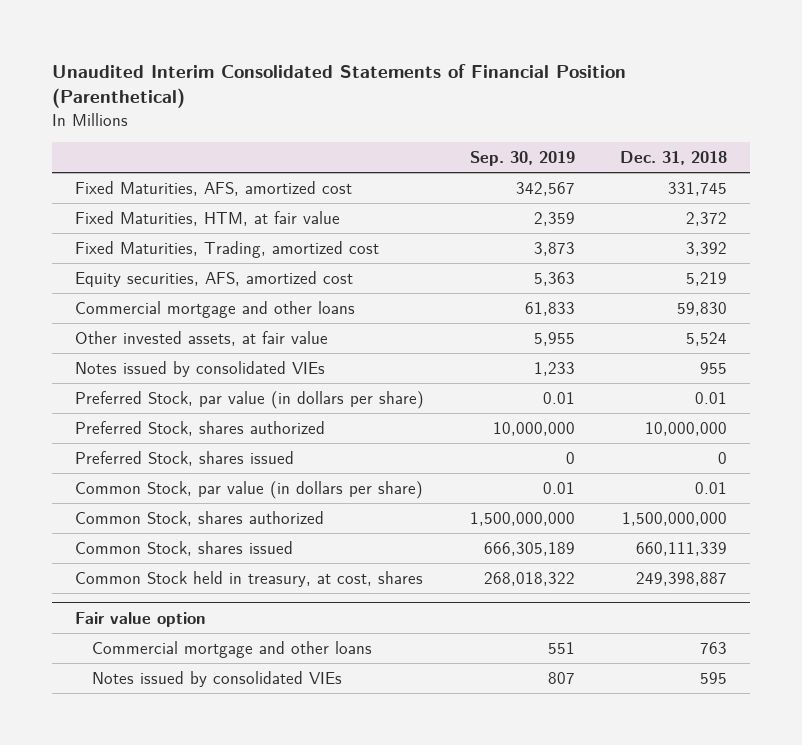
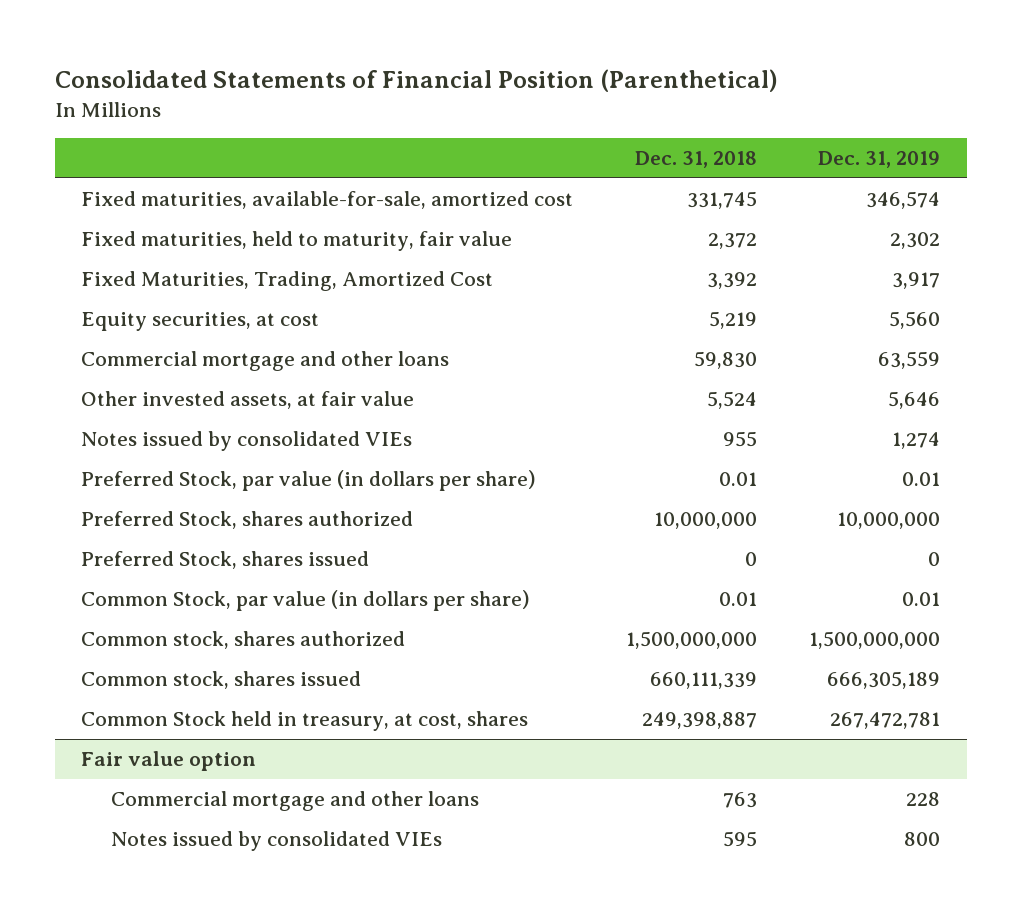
- Unaudited Interim Consolidated Statements of Financial Position (Parenthetical)
+ Consolidated Statements of Financial Position (Parenthetical)
- | Sep. 30, 2019 | Dec. 31, 2018
+ | Dec. 31, 2018 | Dec. 31, 2019
- Fixed Maturities, AFS, amortized cost | 342,567 | 331,745
- Fixed Maturities, HTM, at fair value | 2,359 | 2,372
- Fixed Maturities, Trading, amortized cost | 3,873 | 3,392
- Equity securities, AFS, amortized cost | 5,363 | 5,219
+ Fixed maturities, available-for-sale, amortized cost | 331,745 | 346,574
+ Fixed maturities, held to maturity, fair value | 2,372 | 2,302
+ Fixed Maturities, Trading, Amortized Cost | 3,392 | 3,917
+ Equity securities, at cost | 5,219 | 5,560
- Common Stock, shares authorized | 1,500,000,000 | 1,500,000,000
- Common Stock, shares issued | 666,305,189 | 660,111,339
+ Common stock, shares authorized | 1,500,000,000 | 1,500,000,000
+ Common stock, shares issued | 660,111,339 | 666,305,189

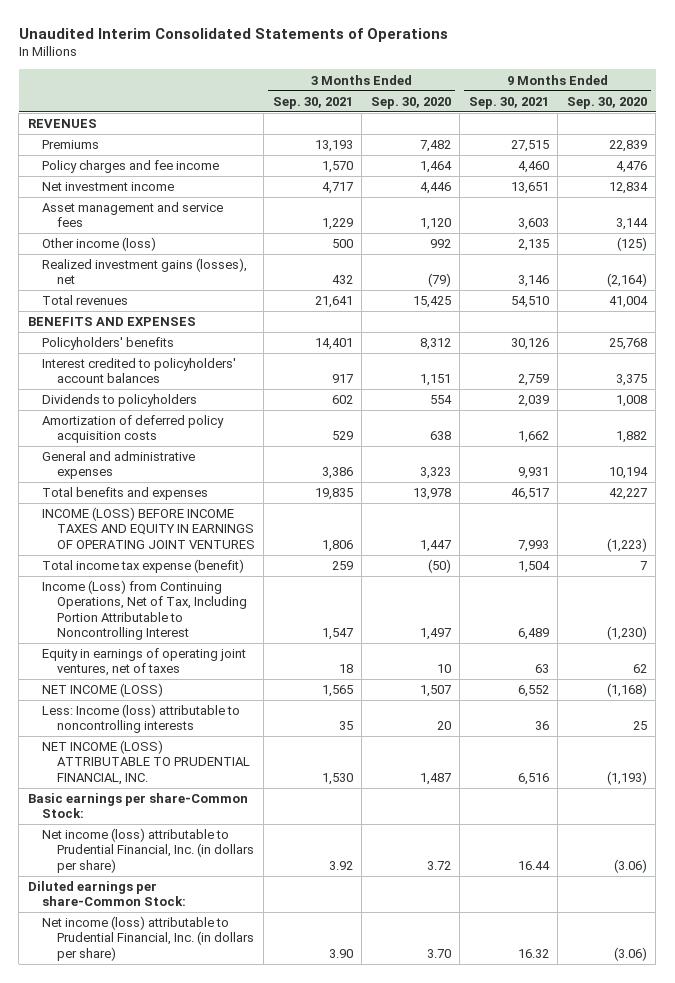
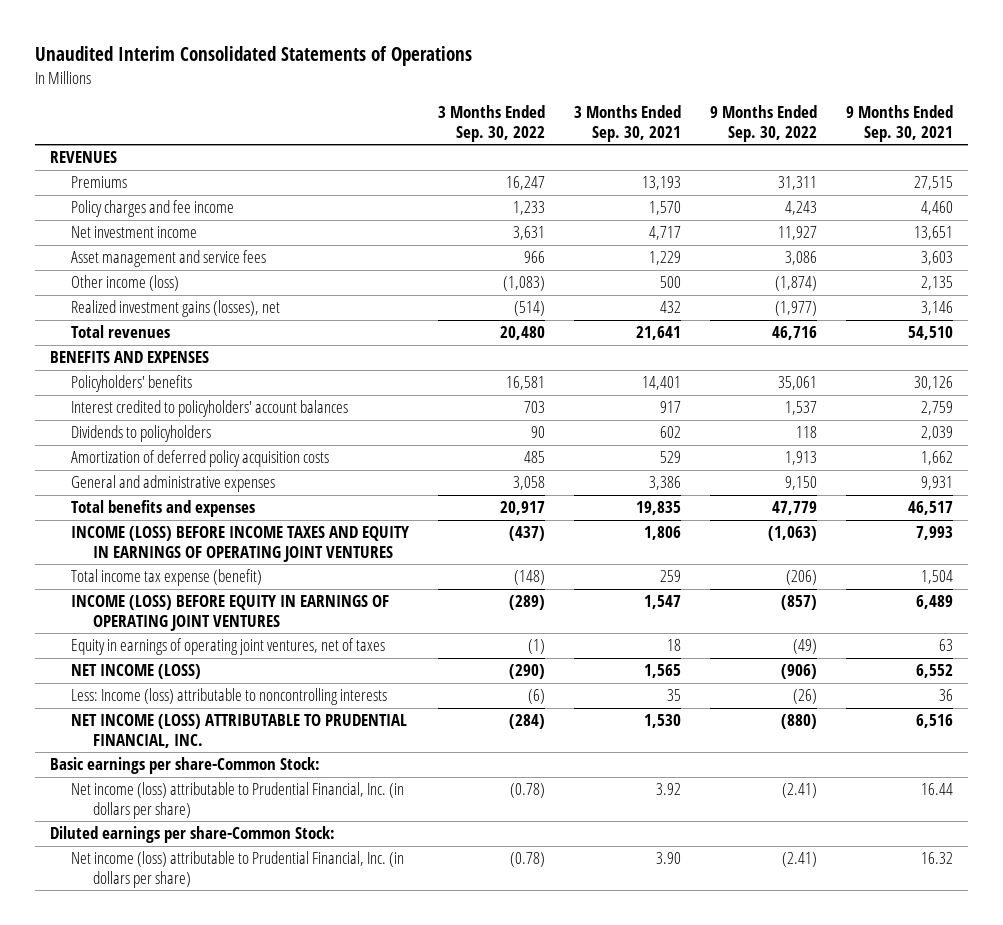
- | 3 Months Ended Sep. 30, 2021 | 3 Months Ended Sep. 30, 2020 | 9 Months Ended Sep. 30, 2021 | 9 Months Ended Sep. 30, 2020
+ | 3 Months Ended Sep. 30, 2022 | 3 Months Ended Sep. 30, 2021 | 9 Months Ended Sep. 30, 2022 | 9 Months Ended Sep. 30, 2021
- Income (Loss) from Continuing Operations, Net of Tax, Including Portion Attributable to Noncontrolling Interest | 1,547 | 1,497 | 6,489 | (1,230)
+ INCOME (LOSS) BEFORE EQUITY IN EARNINGS OF OPERATING JOINT VENTURES | (289) | 1,547 | (857) | 6,489

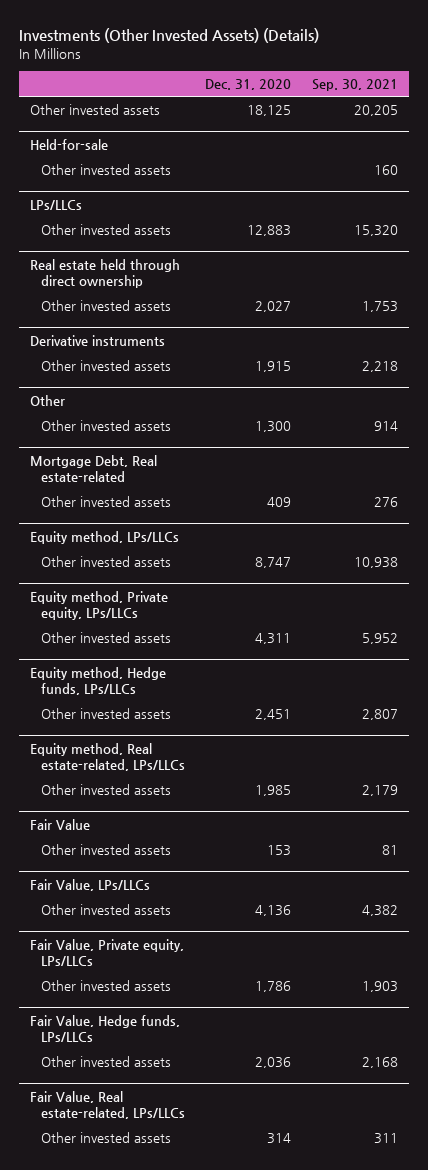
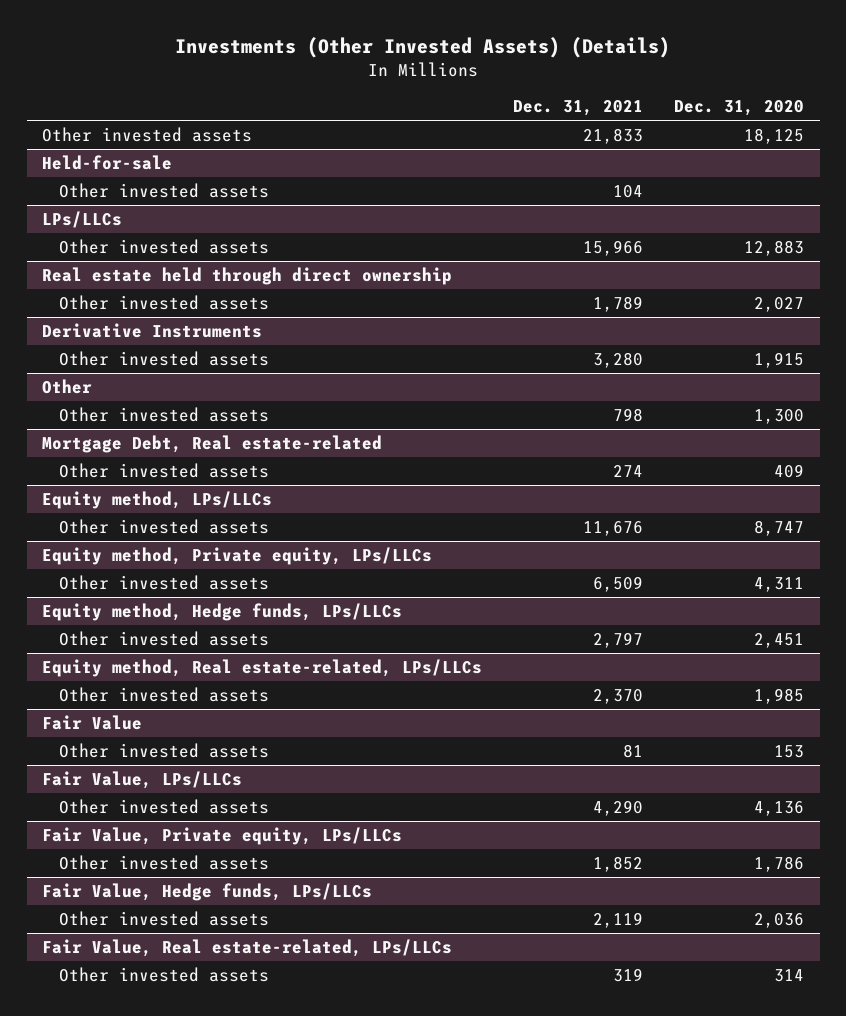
- | Dec. 31, 2020 | Sep. 30, 2021
+ | Dec. 31, 2021 | Dec. 31, 2020
- Derivative instruments
+ Derivative Instruments

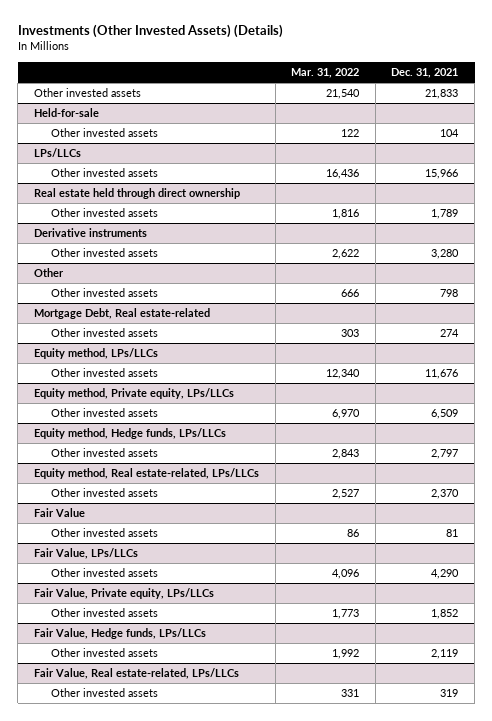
- | Dec. 31, 2021 | Dec. 31, 2020
+ | Mar. 31, 2022 | Dec. 31, 2021
- Derivative Instruments
+ Derivative instruments

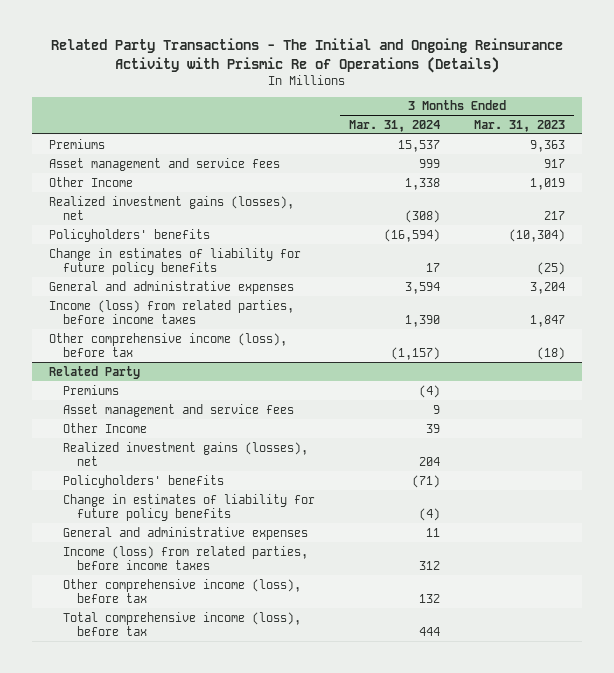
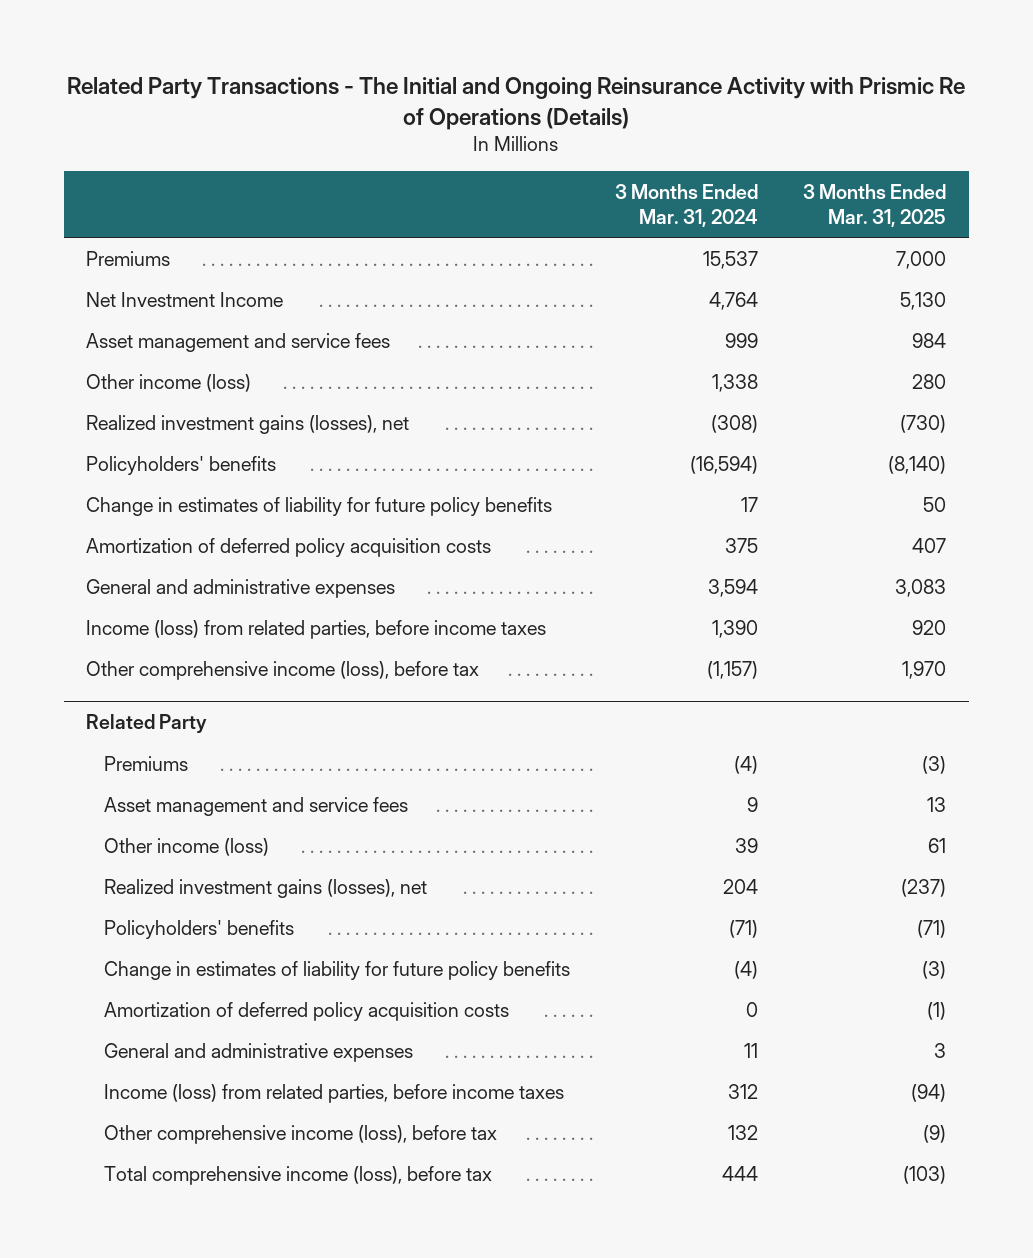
- | 3 Months Ended Mar. 31, 2024 | 3 Months Ended Mar. 31, 2023
+ | 3 Months Ended Mar. 31, 2024 | 3 Months Ended Mar. 31, 2025
+ Net Investment Income | 4,764 | 5,130
- Other Income | 1,338 | 1,019
+ Other income (loss) | 1,338 | 280
+ Amortization of deferred policy acquisition costs | 375 | 407
@ Related Party
- Other Income | 39 |
+ Other income (loss) | 39 | 61
+ Amortization of deferred policy acquisition costs | 0 | (1)

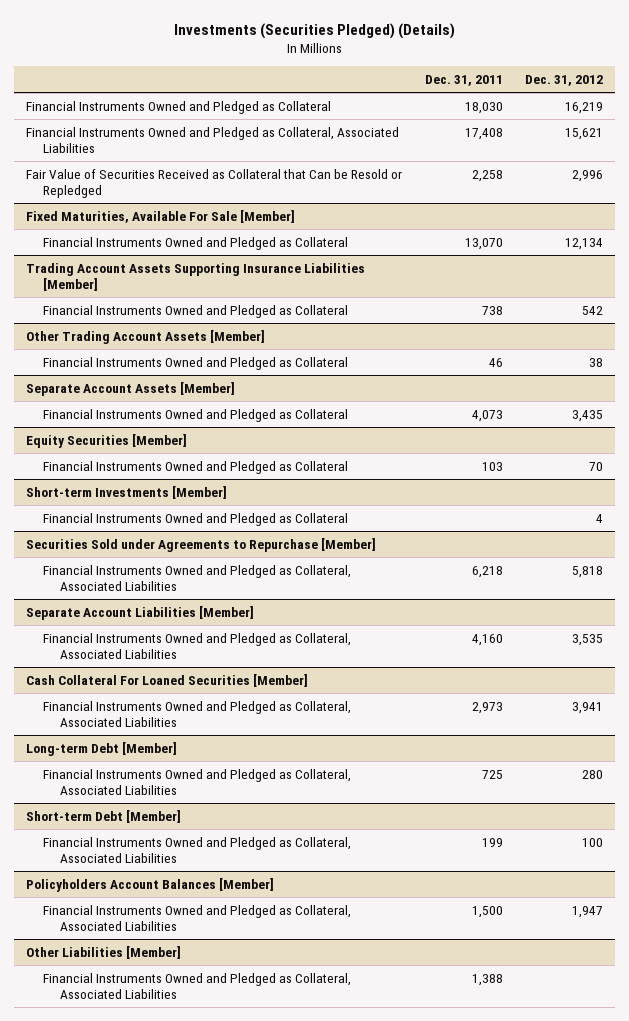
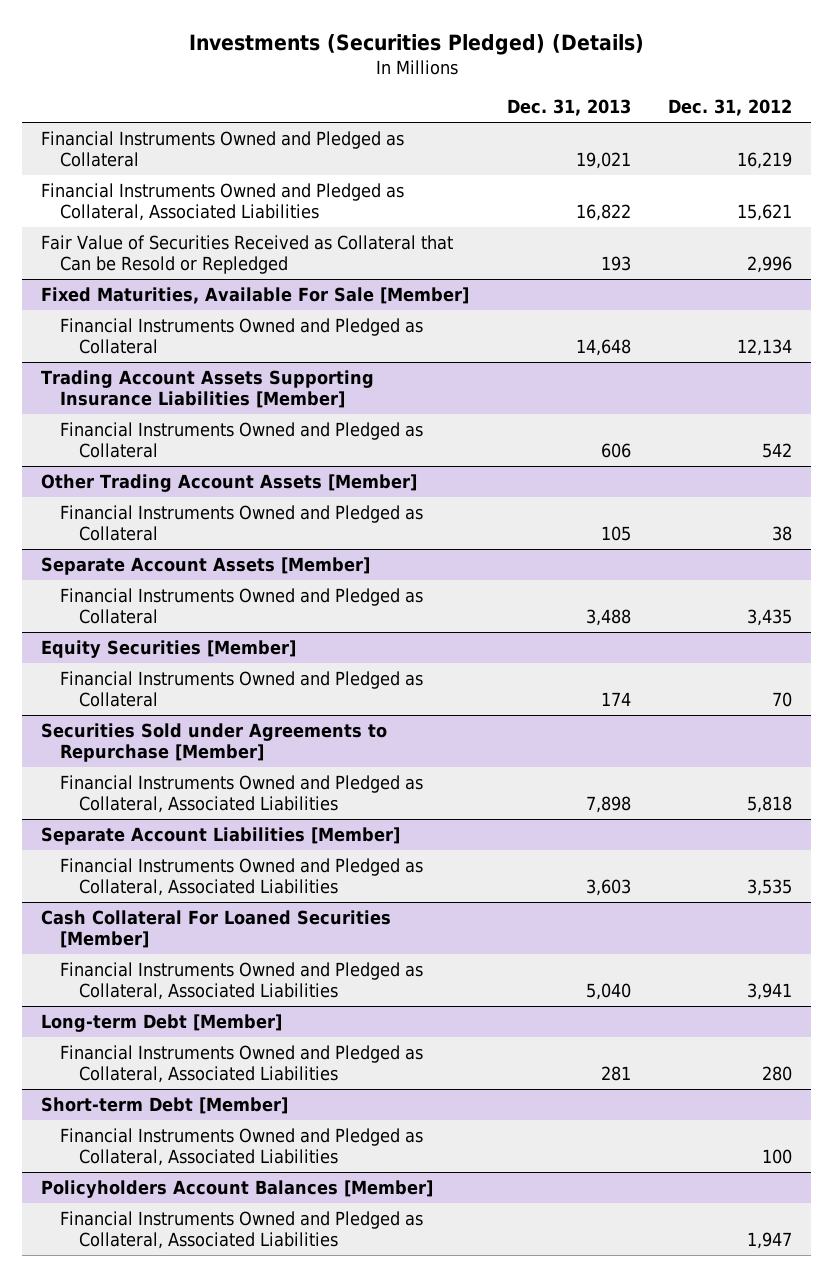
- | Dec. 31, 2011 | Dec. 31, 2012
+ | Dec. 31, 2013 | Dec. 31, 2012
- Short-term Investments [Member]
- Financial Instruments Owned and Pledged as Collateral | | 4
- Other Liabilities [Member]
- Financial Instruments Owned and Pledged as Collateral, Associated Liabilities | 1,388 |

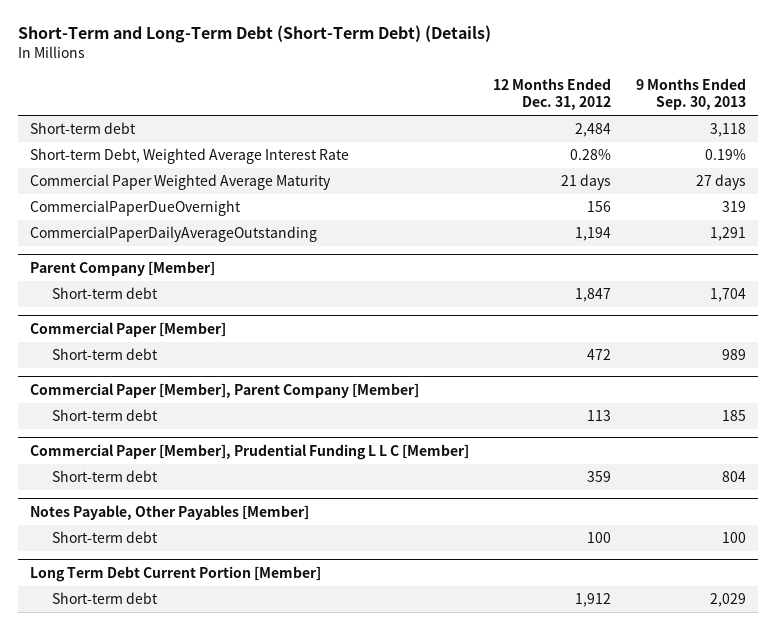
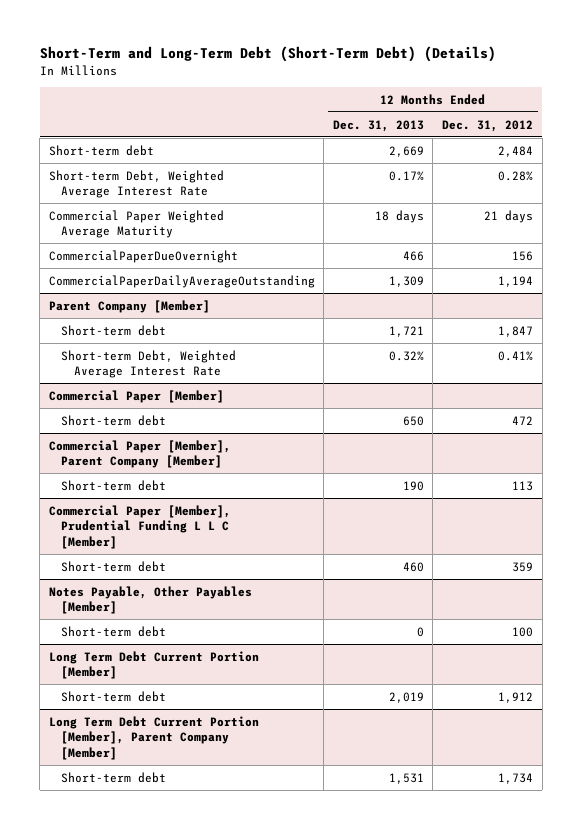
- | 12 Months Ended Dec. 31, 2012 | 9 Months Ended Sep. 30, 2013
+ | 12 Months Ended Dec. 31, 2013 | 12 Months Ended Dec. 31, 2012
@ Parent Company [Member]
+ Short-term Debt, Weighted Average Interest Rate | 0.32% | 0.41%
+ Long Term Debt Current Portion [Member], Parent Company [Member]
+ Short-term debt | 1,531 | 1,734

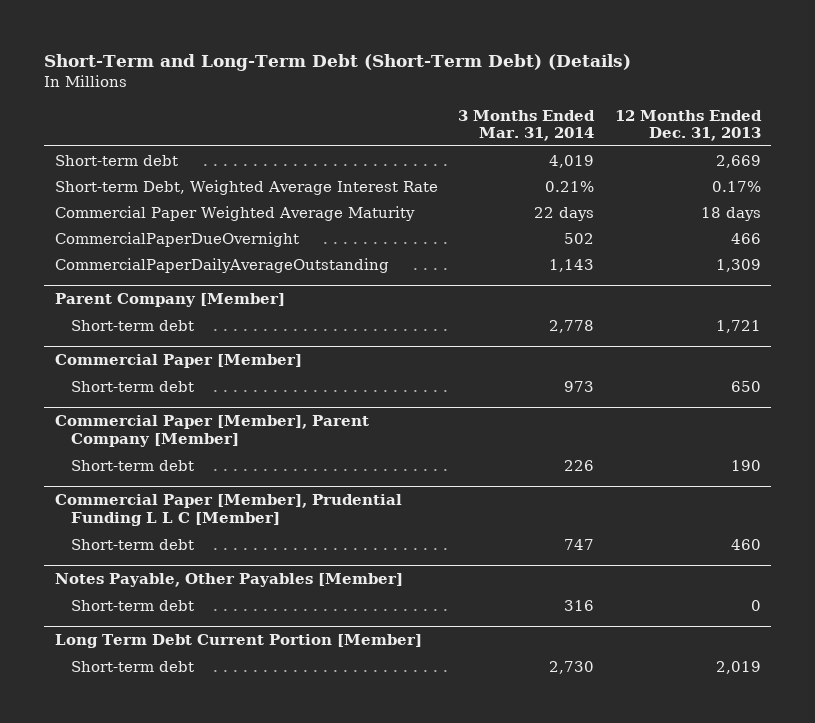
- | 12 Months Ended Dec. 31, 2013 | 12 Months Ended Dec. 31, 2012
+ | 3 Months Ended Mar. 31, 2014 | 12 Months Ended Dec. 31, 2013
@ Parent Company [Member]
- Short-term Debt, Weighted Average Interest Rate | 0.32% | 0.41%
- Long Term Debt Current Portion [Member], Parent Company [Member]
- Short-term debt | 1,531 | 1,734

